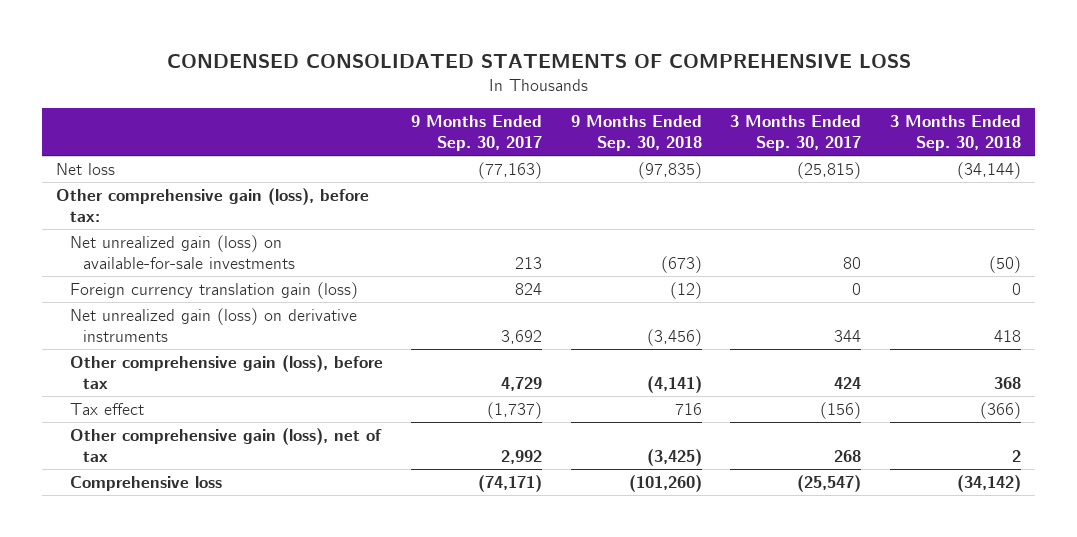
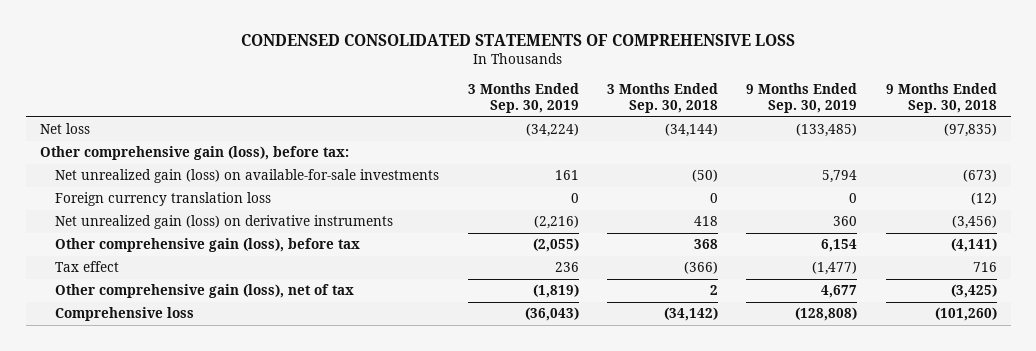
- | 9 Months Ended Sep. 30, 2017 | 9 Months Ended Sep. 30, 2018 | 3 Months Ended Sep. 30, 2017 | 3 Months Ended Sep. 30, 2018
+ | 3 Months Ended Sep. 30, 2019 | 3 Months Ended Sep. 30, 2018 | 9 Months Ended Sep. 30, 2019 | 9 Months Ended Sep. 30, 2018
- Foreign currency translation gain (loss) | 824 | (12) | 0 | 0
+ Foreign currency translation loss | 0 | 0 | 0 | (12)

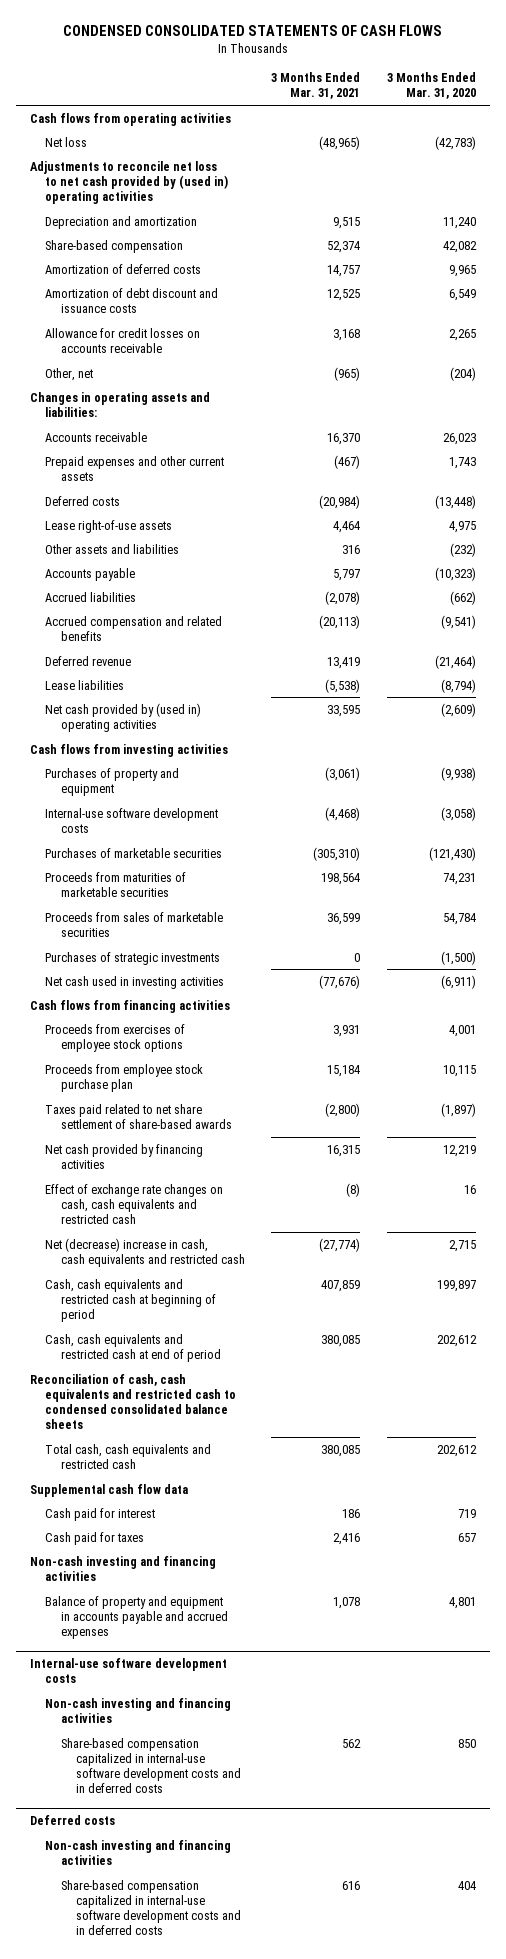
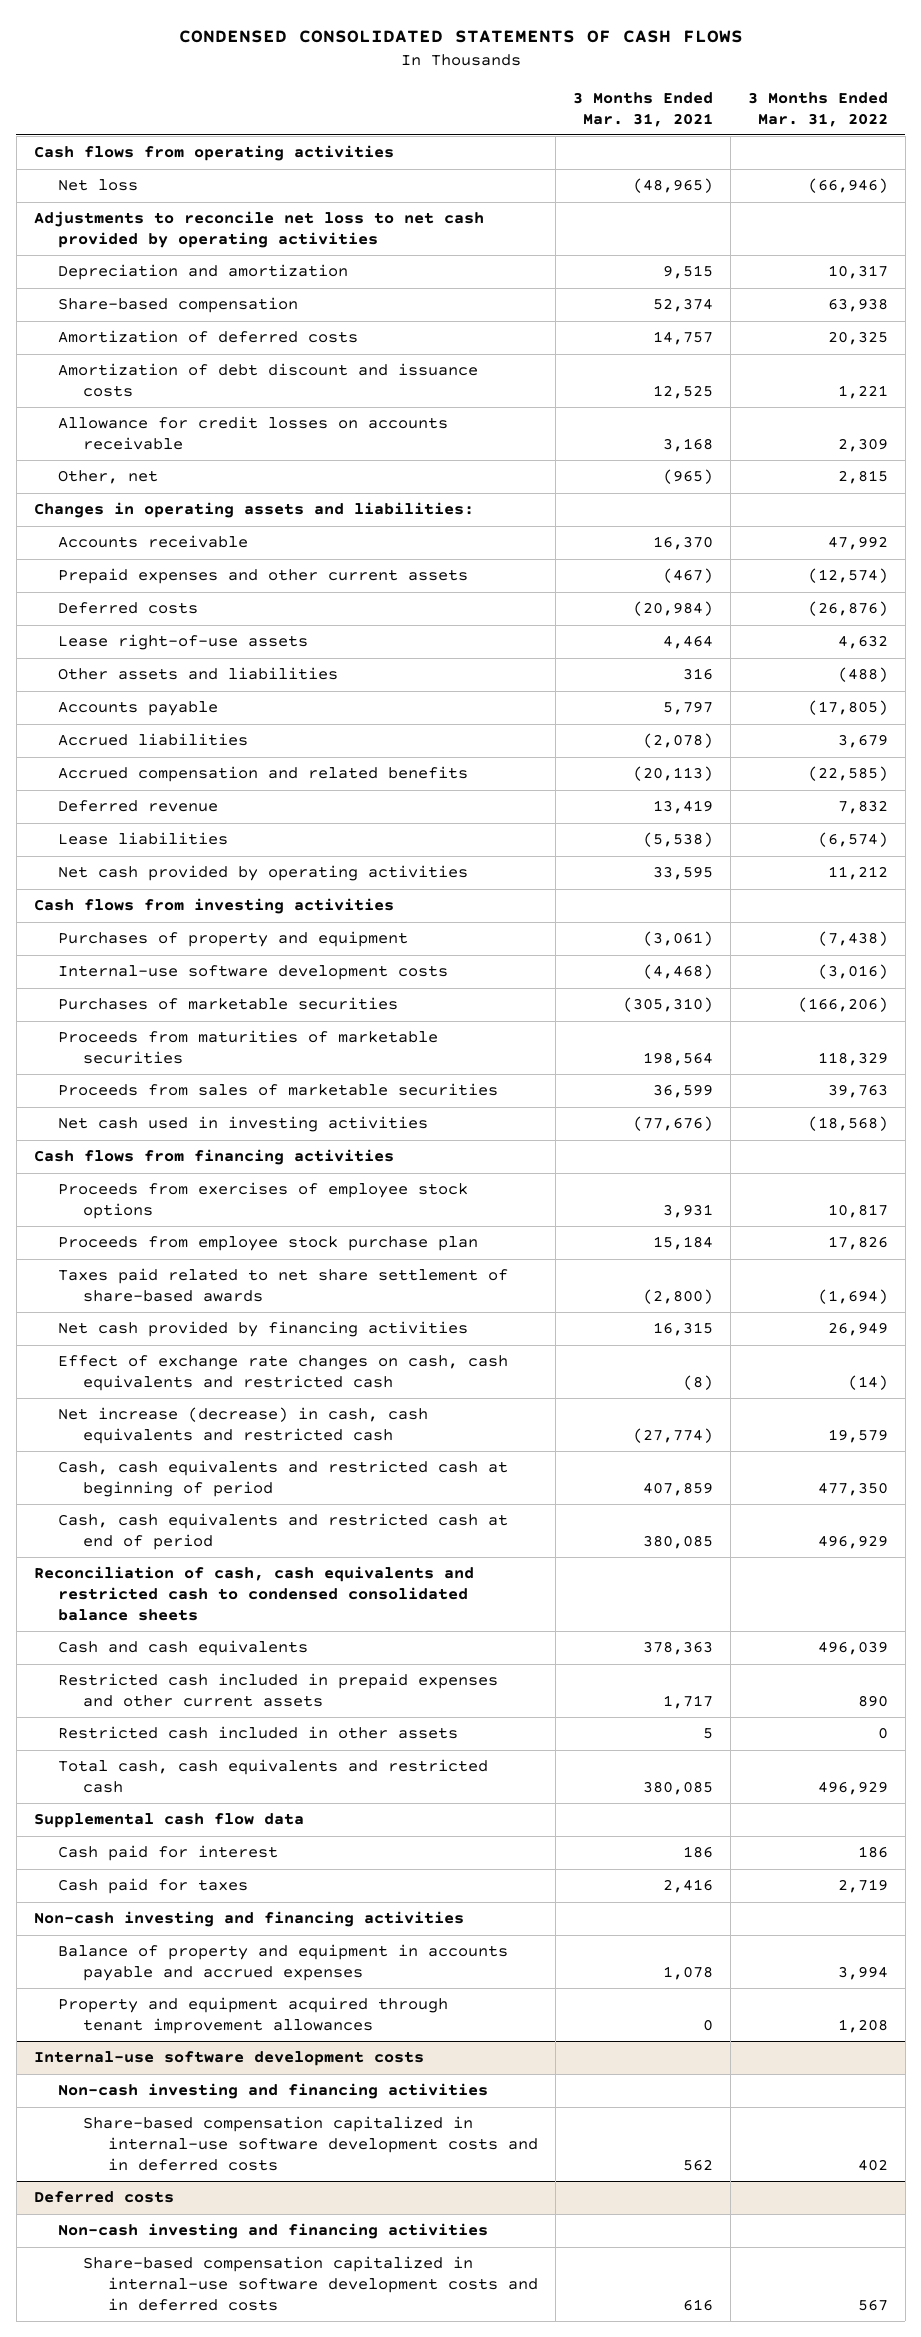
- | 3 Months Ended Mar. 31, 2021 | 3 Months Ended Mar. 31, 2020
+ | 3 Months Ended Mar. 31, 2021 | 3 Months Ended Mar. 31, 2022
- Adjustments to reconcile net loss to net cash provided by (used in) operating activities
+ Adjustments to reconcile net loss to net cash provided by operating activities
- Net cash provided by (used in) operating activities | 33,595 | (2,609)
+ Net cash provided by operating activities | 33,595 | 11,212
- Purchases of strategic investments | 0 | (1,500)
- Net (decrease) increase in cash, cash equivalents and restricted cash | (27,774) | 2,715
+ Net increase (decrease) in cash, cash equivalents and restricted cash | (27,774) | 19,579
+ Cash and cash equivalents | 378,363 | 496,039
+ Restricted cash included in prepaid expenses and other current assets | 1,717 | 890
+ Restricted cash included in other assets | 5 | 0
+ Property and equipment acquired through tenant improvement allowances | 0 | 1,208

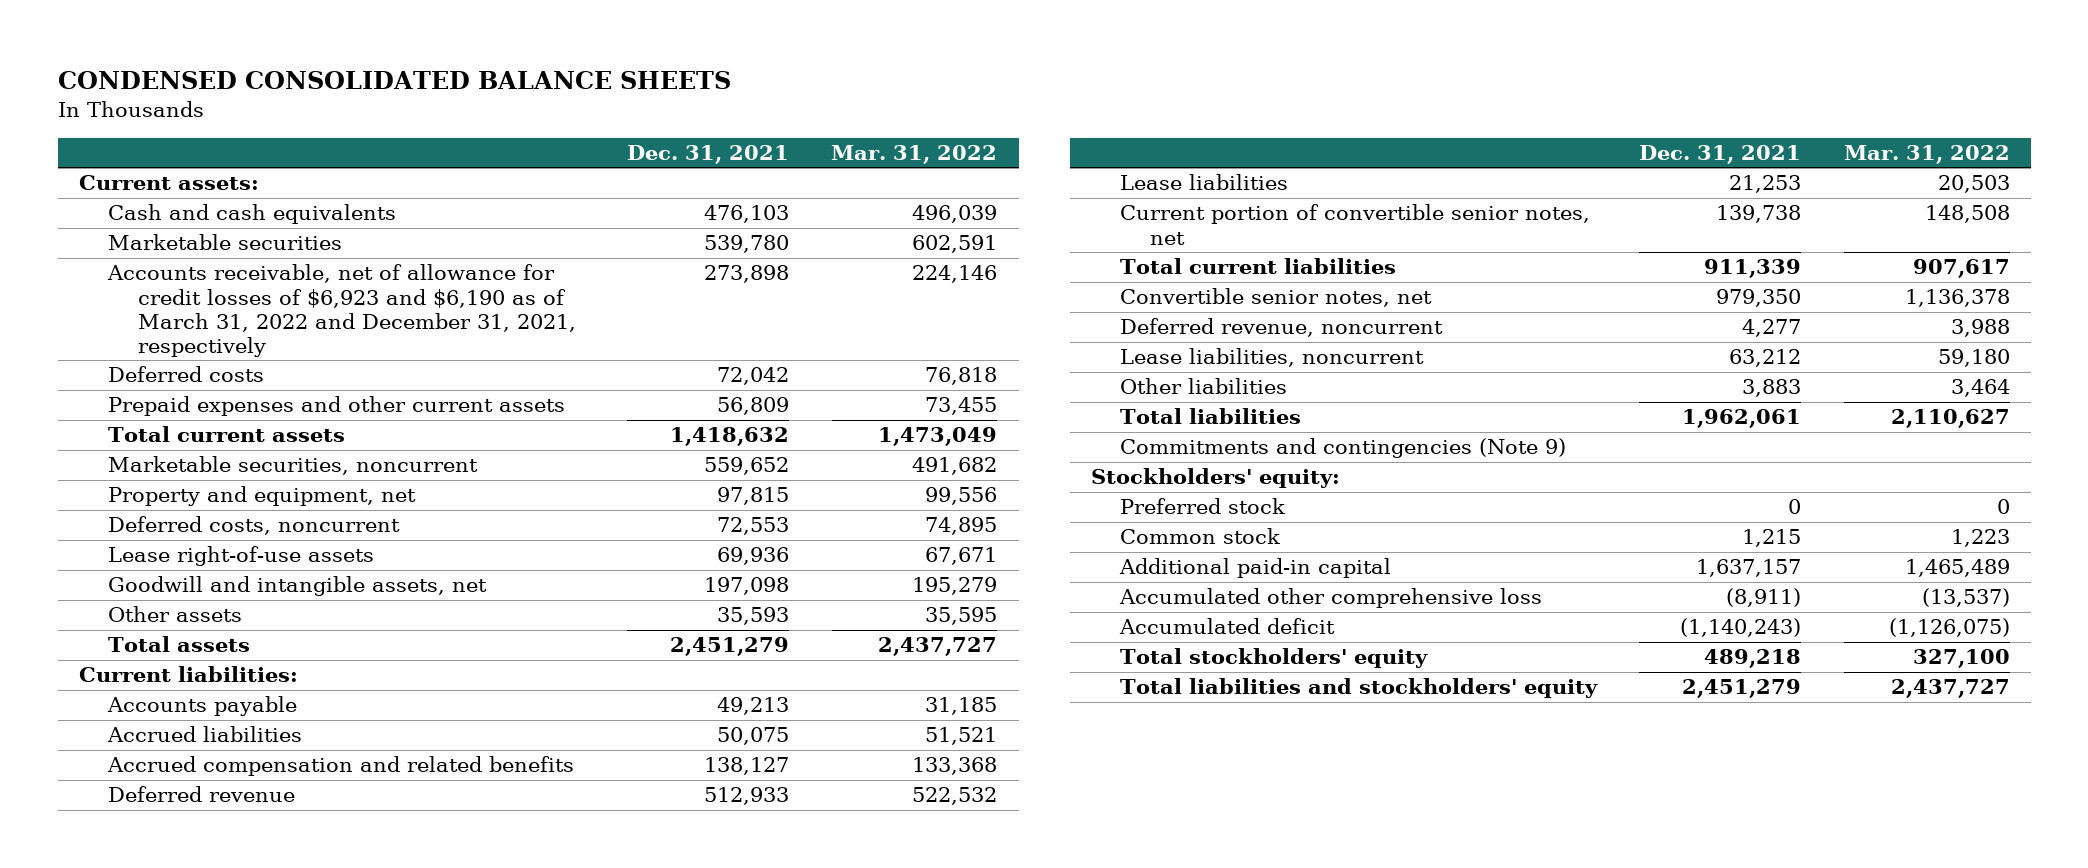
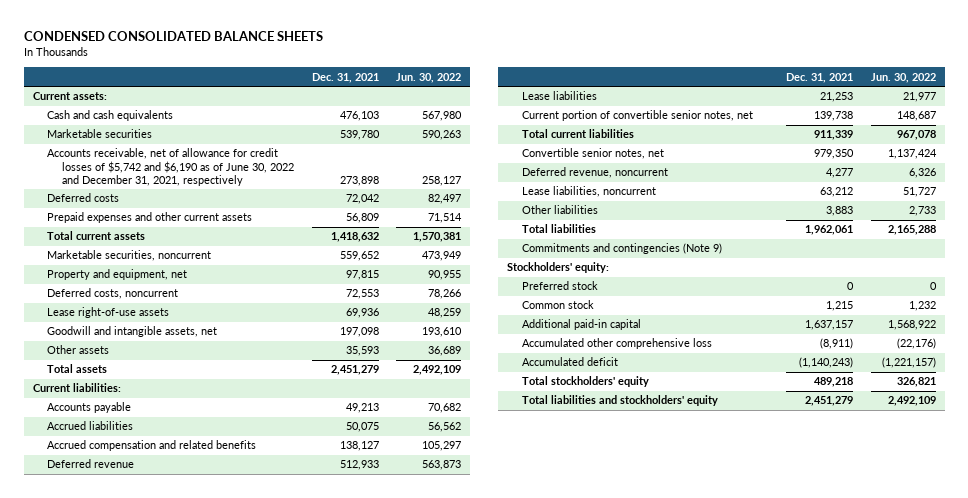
- | Dec. 31, 2021 | Mar. 31, 2022
+ | Dec. 31, 2021 | Jun. 30, 2022
- Accounts receivable, net of allowance for credit losses of $6,923 and $6,190 as of March 31, 2022 and December 31, 2021, respectively | 273,898 | 224,146
+ Accounts receivable, net of allowance for credit losses of $5,742 and $6,190 as of June 30, 2022 and December 31, 2021, respectively | 273,898 | 258,127

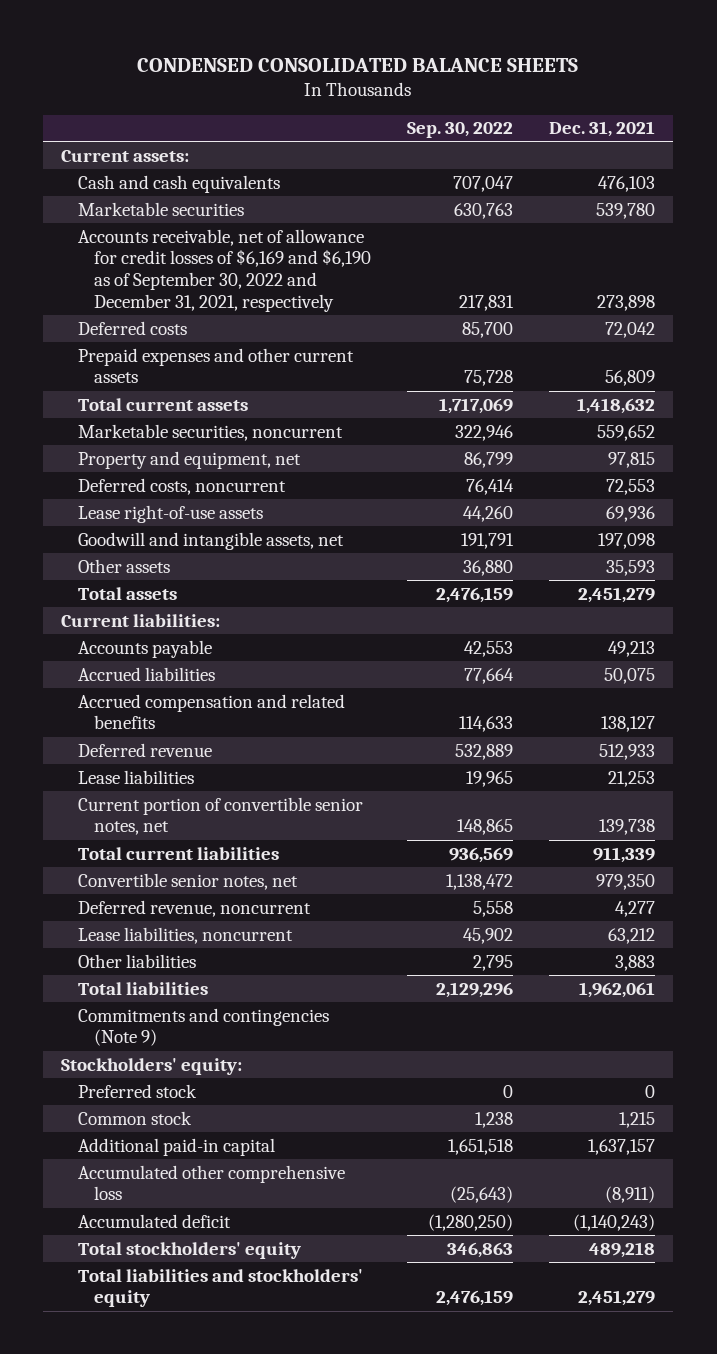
- | Dec. 31, 2021 | Jun. 30, 2022
+ | Sep. 30, 2022 | Dec. 31, 2021
- Accounts receivable, net of allowance for credit losses of $5,742 and $6,190 as of June 30, 2022 and December 31, 2021, respectively | 273,898 | 258,127
+ Accounts receivable, net of allowance for credit losses of $6,169 and $6,190 as of September 30, 2022 and December 31, 2021, respectively | 217,831 | 273,898

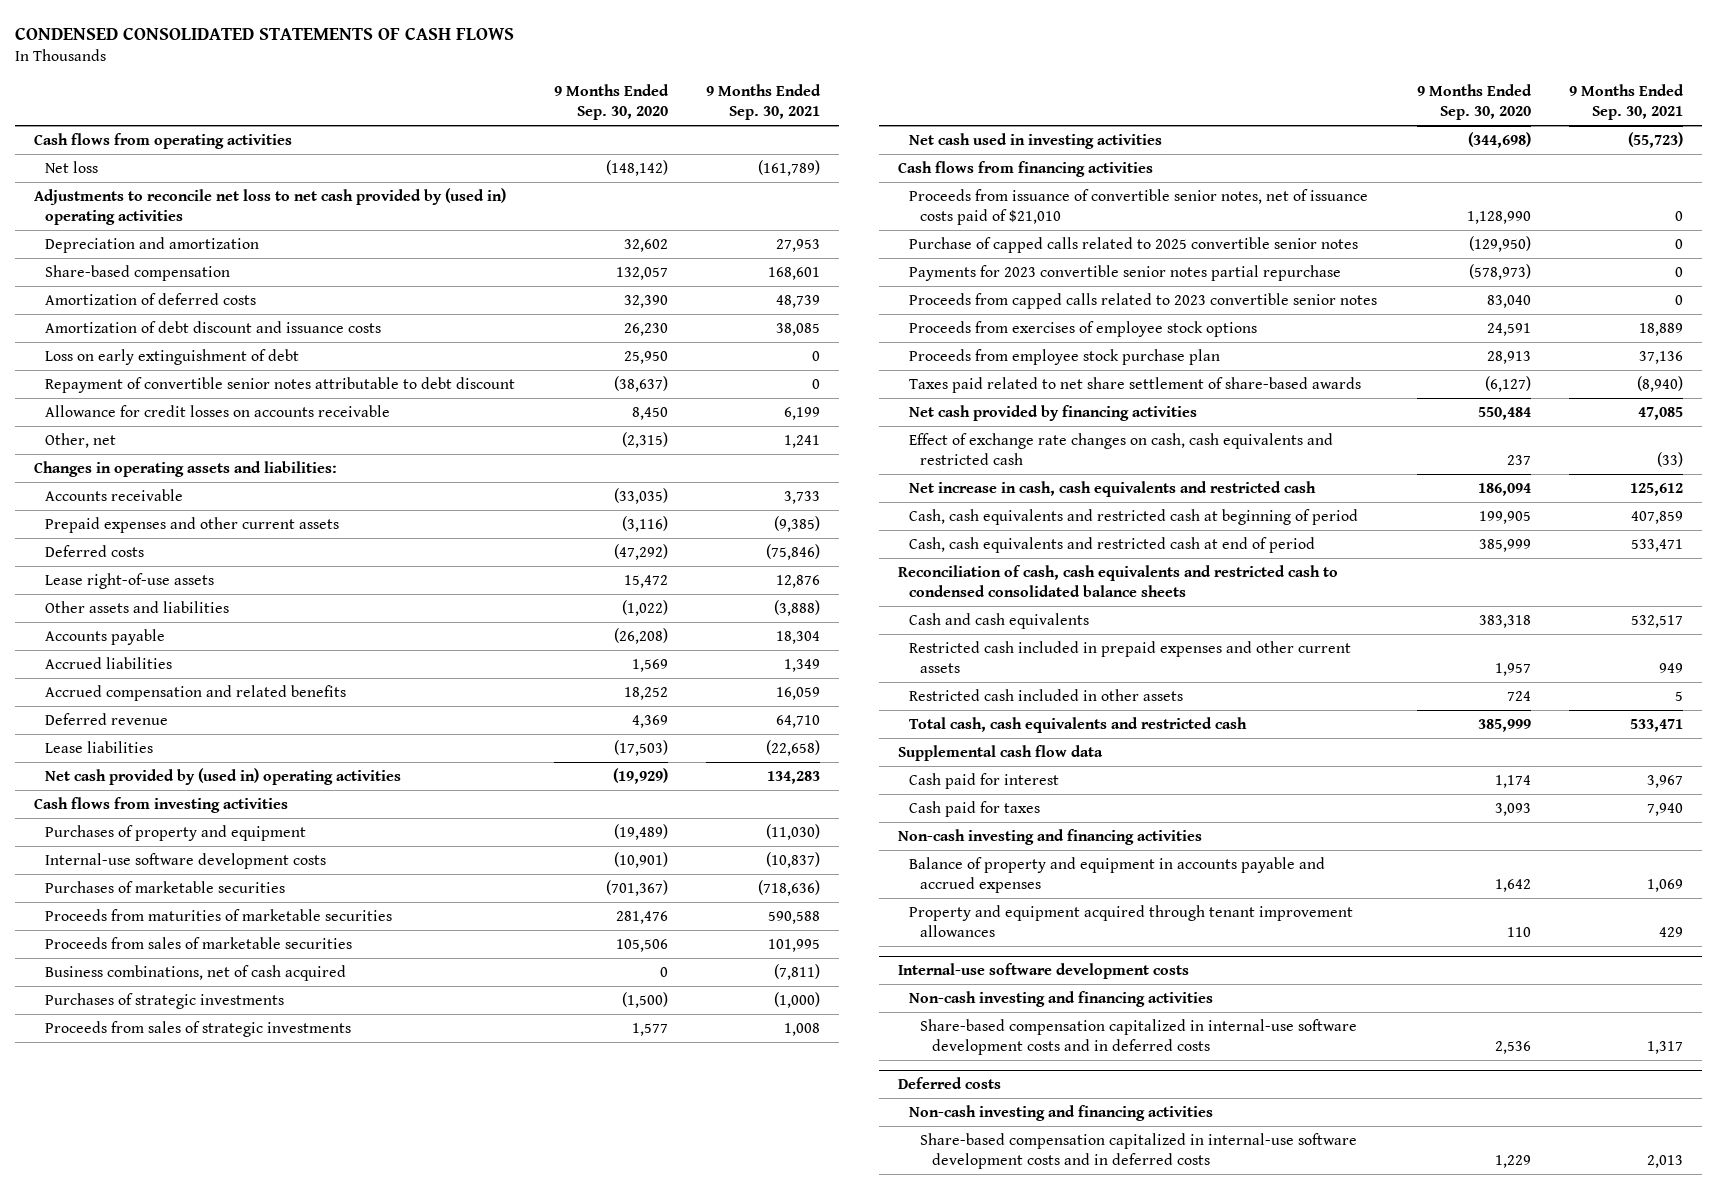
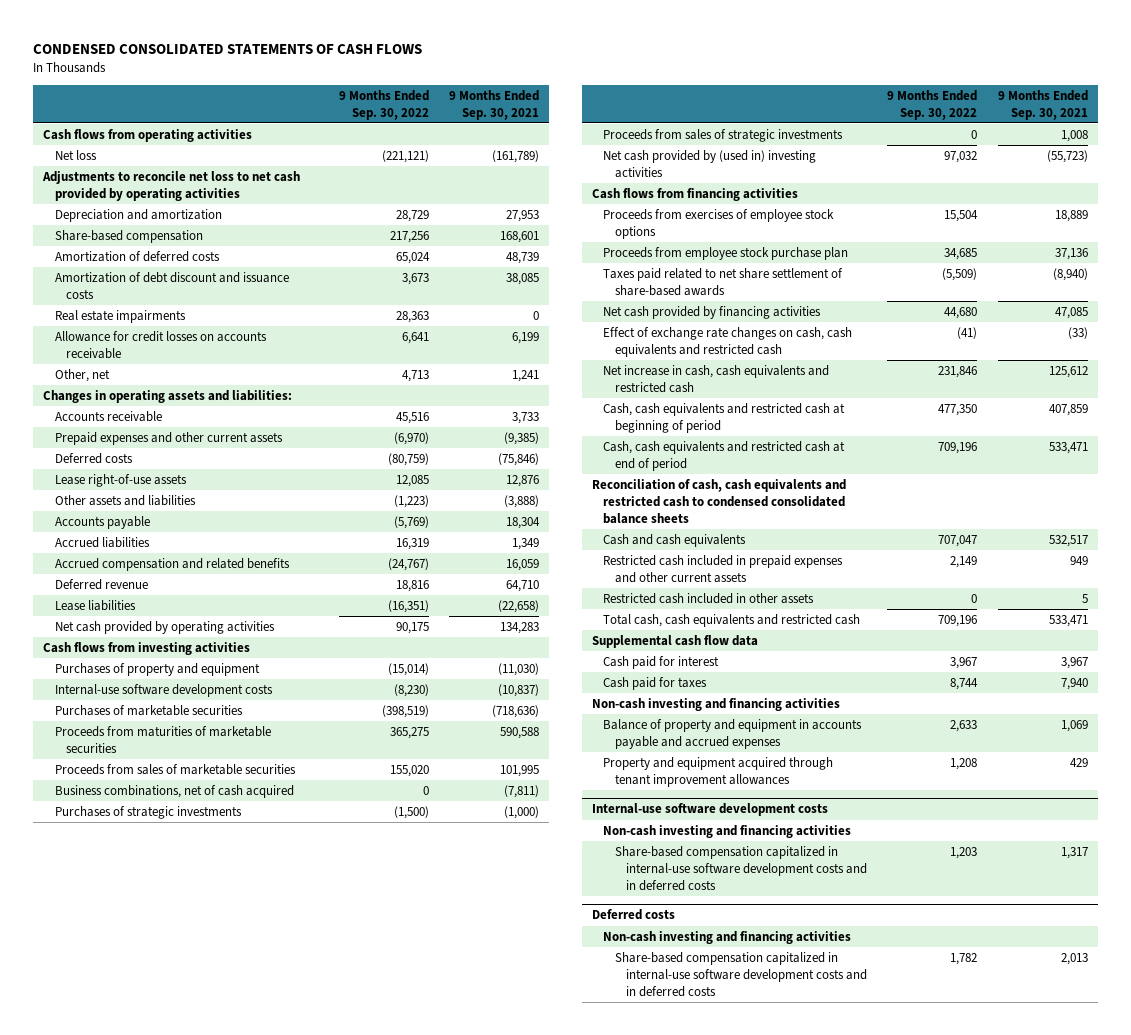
- | 9 Months Ended Sep. 30, 2020 | 9 Months Ended Sep. 30, 2021
+ | 9 Months Ended Sep. 30, 2022 | 9 Months Ended Sep. 30, 2021
- Adjustments to reconcile net loss to net cash provided by (used in) operating activities
+ Adjustments to reconcile net loss to net cash provided by operating activities
- Loss on early extinguishment of debt | 25,950 | 0
- Repayment of convertible senior notes attributable to debt discount | (38,637) | 0
+ Real estate impairments | 28,363 | 0
- Net cash provided by (used in) operating activities | (19,929) | 134,283
+ Net cash provided by operating activities | 90,175 | 134,283
- Net cash used in investing activities | (344,698) | (55,723)
+ Net cash provided by (used in) investing activities | 97,032 | (55,723)
- Proceeds from issuance of convertible senior notes, net of issuance costs paid of $21,010 | 1,128,990 | 0
- Purchase of capped calls related to 2025 convertible senior notes | (129,950) | 0
- Payments for 2023 convertible senior notes partial repurchase | (578,973) | 0
- Proceeds from capped calls related to 2023 convertible senior notes | 83,040 | 0

